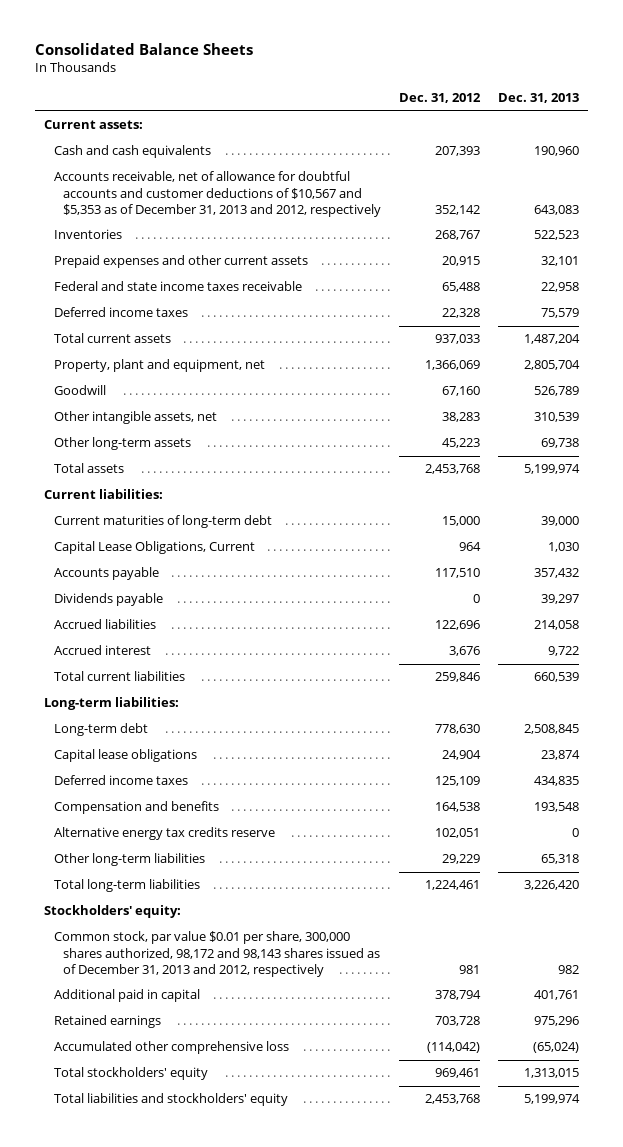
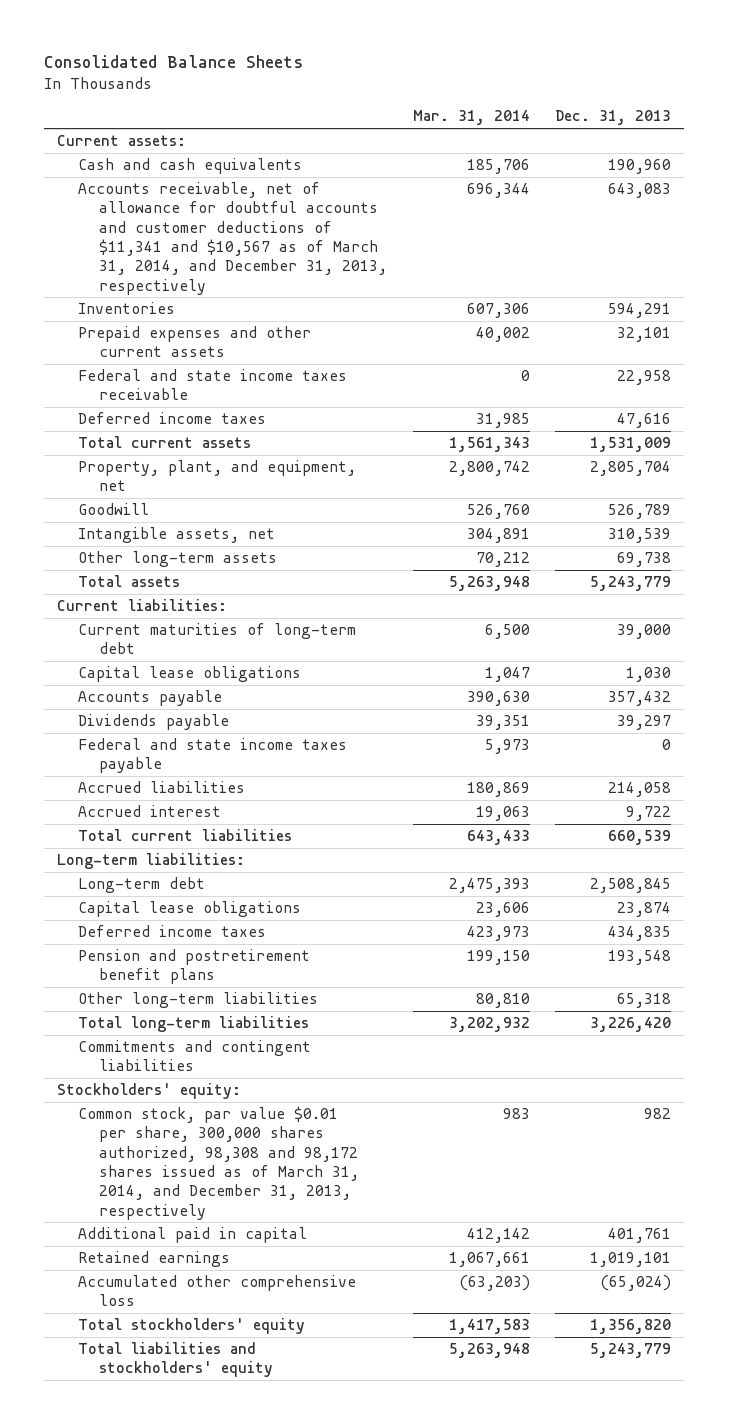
- | Dec. 31, 2012 | Dec. 31, 2013
+ | Mar. 31, 2014 | Dec. 31, 2013
- Accounts receivable, net of allowance for doubtful accounts and customer deductions of $10,567 and $5,353 as of December 31, 2013 and 2012, respectively | 352,142 | 643,083
- Inventories | 268,767 | 522,523
+ Accounts receivable, net of allowance for doubtful accounts and customer deductions of $11,341 and $10,567 as of March 31, 2014, and December 31, 2013, respectively | 696,344 | 643,083
+ Inventories | 607,306 | 594,291
- Deferred income taxes | 22,328 | 75,579
- Total current assets | 937,033 | 1,487,204
- Property, plant and equipment, net | 1,366,069 | 2,805,704
+ Deferred income taxes | 31,985 | 47,616
+ Total current assets | 1,561,343 | 1,531,009
+ Property, plant, and equipment, net | 2,800,742 | 2,805,704
- Other intangible assets, net | 38,283 | 310,539
+ Intangible assets, net | 304,891 | 310,539
- Total assets | 2,453,768 | 5,199,974
+ Total assets | 5,263,948 | 5,243,779
- Capital Lease Obligations, Current | 964 | 1,030
+ Capital lease obligations | 1,047 | 1,030
+ Federal and state income taxes payable | 5,973 | 0
- Compensation and benefits | 164,538 | 193,548
- Alternative energy tax credits reserve | 102,051 | 0
+ Pension and postretirement benefit plans | 199,150 | 193,548
+ Commitments and contingent liabilities
- Common stock, par value $0.01 per share, 300,000 shares authorized, 98,172 and 98,143 shares issued as of December 31, 2013 and 2012, respectively | 981 | 982
+ Common stock, par value $0.01 per share, 300,000 shares authorized, 98,308 and 98,172 shares issued as of March 31, 2014, and December 31, 2013, respectively | 983 | 982
- Retained earnings | 703,728 | 975,296
+ Retained earnings | 1,067,661 | 1,019,101
- Total stockholders' equity | 969,461 | 1,313,015
- Total liabilities and stockholders' equity | 2,453,768 | 5,199,974
+ Total stockholders' equity | 1,417,583 | 1,356,820
+ Total liabilities and stockholders' equity | 5,263,948 | 5,243,779

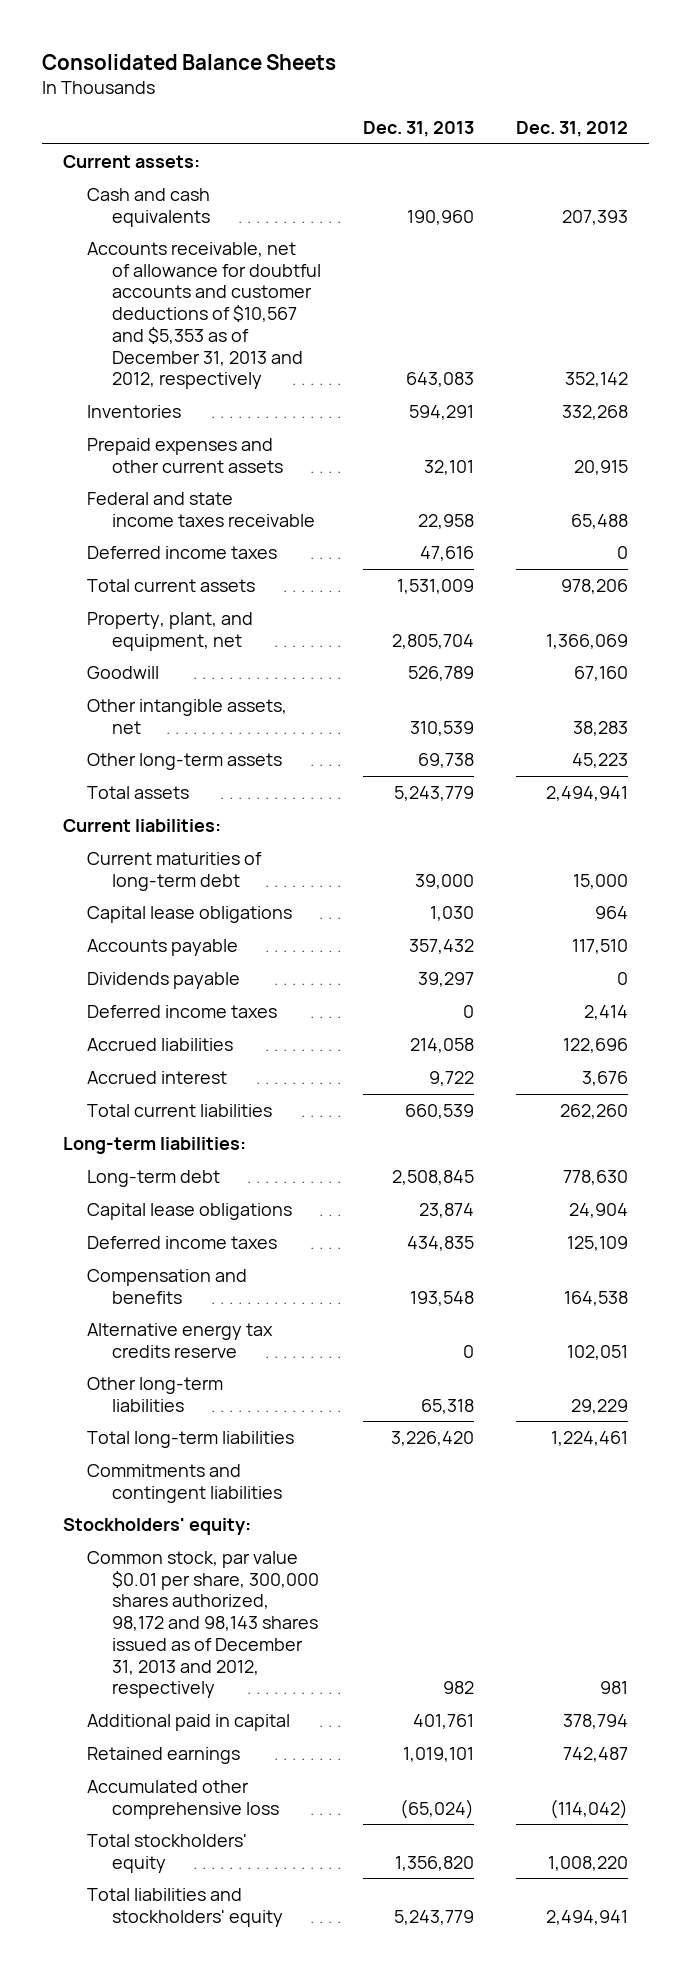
- | Mar. 31, 2014 | Dec. 31, 2013
+ | Dec. 31, 2013 | Dec. 31, 2012
- Accounts receivable, net of allowance for doubtful accounts and customer deductions of $11,341 and $10,567 as of March 31, 2014, and December 31, 2013, respectively | 696,344 | 643,083
+ Accounts receivable, net of allowance for doubtful accounts and customer deductions of $10,567 and $5,353 as of December 31, 2013 and 2012, respectively | 643,083 | 352,142
- Intangible assets, net | 304,891 | 310,539
+ Other intangible assets, net | 310,539 | 38,283
- Federal and state income taxes payable | 5,973 | 0
+ Deferred income taxes | 0 | 2,414
- Pension and postretirement benefit plans | 199,150 | 193,548
+ Compensation and benefits | 193,548 | 164,538
+ Alternative energy tax credits reserve | 0 | 102,051
- Common stock, par value $0.01 per share, 300,000 shares authorized, 98,308 and 98,172 shares issued as of March 31, 2014, and December 31, 2013, respectively | 983 | 982
+ Common stock, par value $0.01 per share, 300,000 shares authorized, 98,172 and 98,143 shares issued as of December 31, 2013 and 2012, respectively | 982 | 981

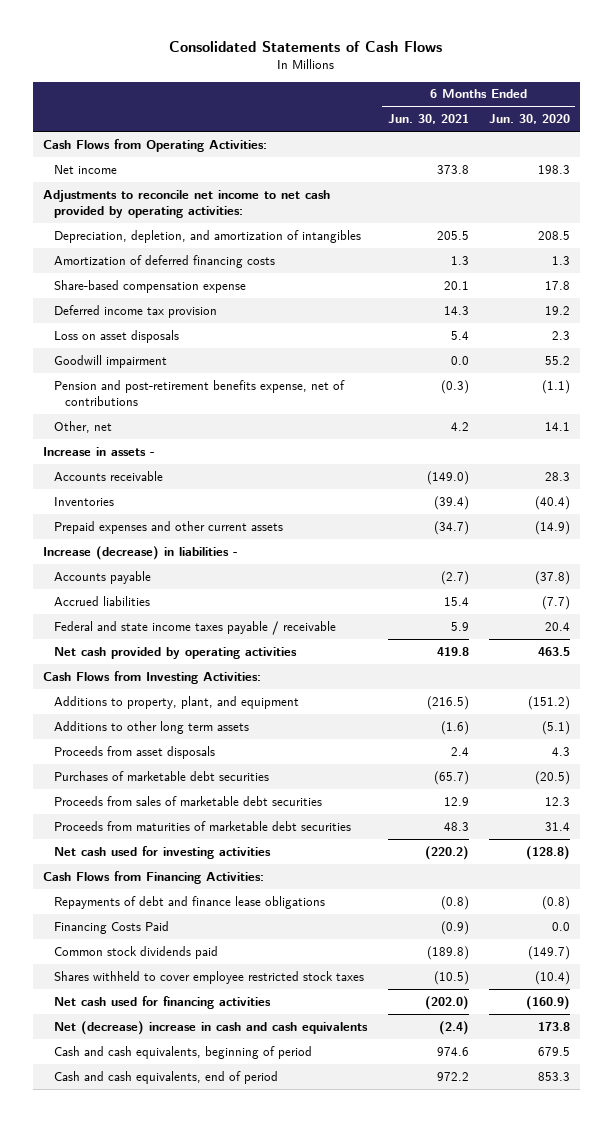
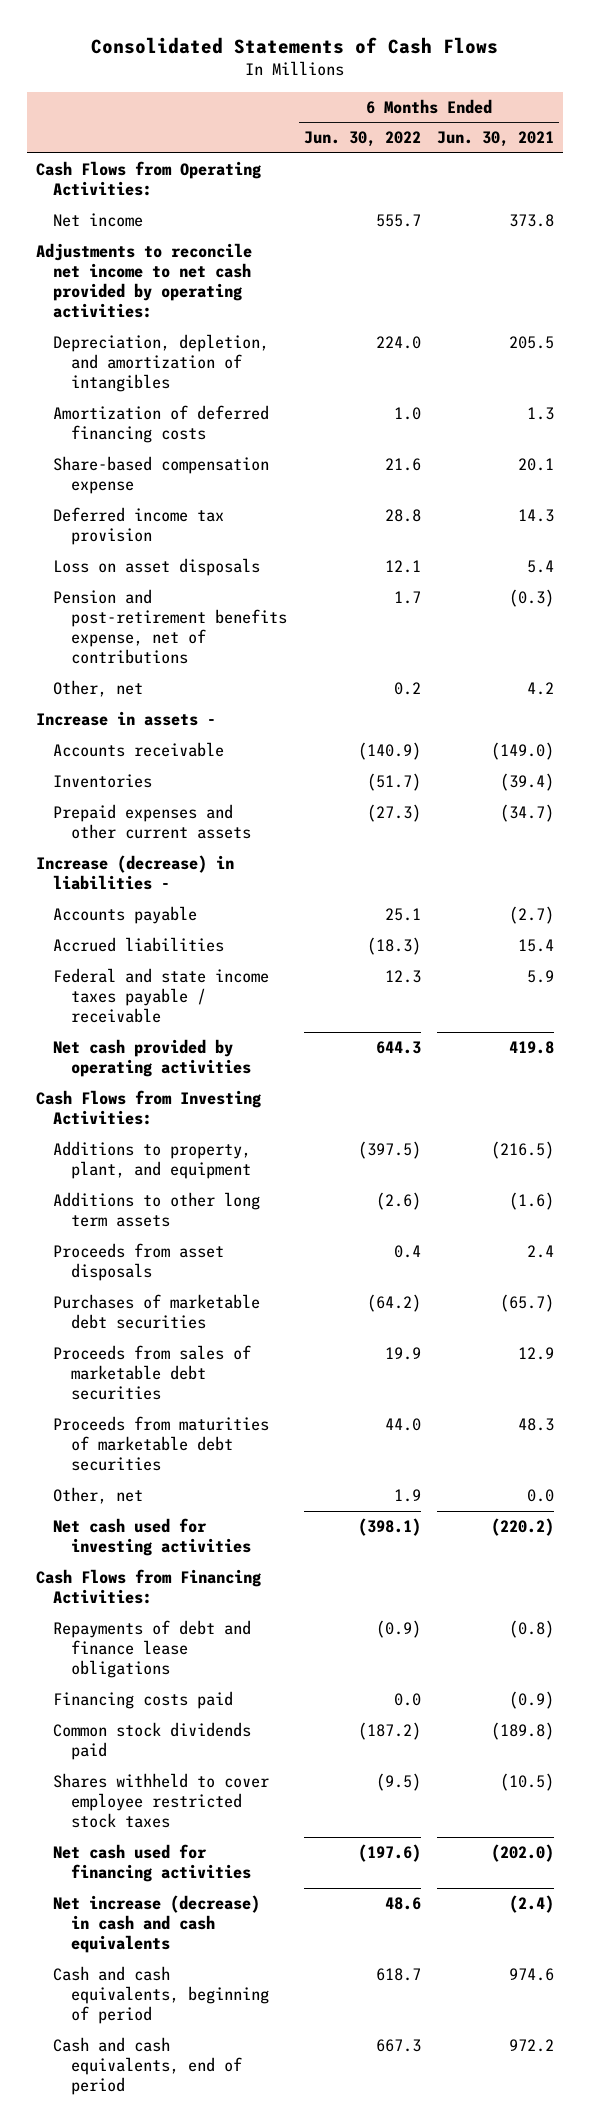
- | 6 Months Ended Jun. 30, 2021 | 6 Months Ended Jun. 30, 2020
+ | 6 Months Ended Jun. 30, 2022 | 6 Months Ended Jun. 30, 2021
- Goodwill impairment | 0.0 | 55.2
+ Other, net | 1.9 | 0.0
- Financing Costs Paid | (0.9) | 0.0
+ Financing costs paid | 0.0 | (0.9)
- Net (decrease) increase in cash and cash equivalents | (2.4) | 173.8
+ Net increase (decrease) in cash and cash equivalents | 48.6 | (2.4)

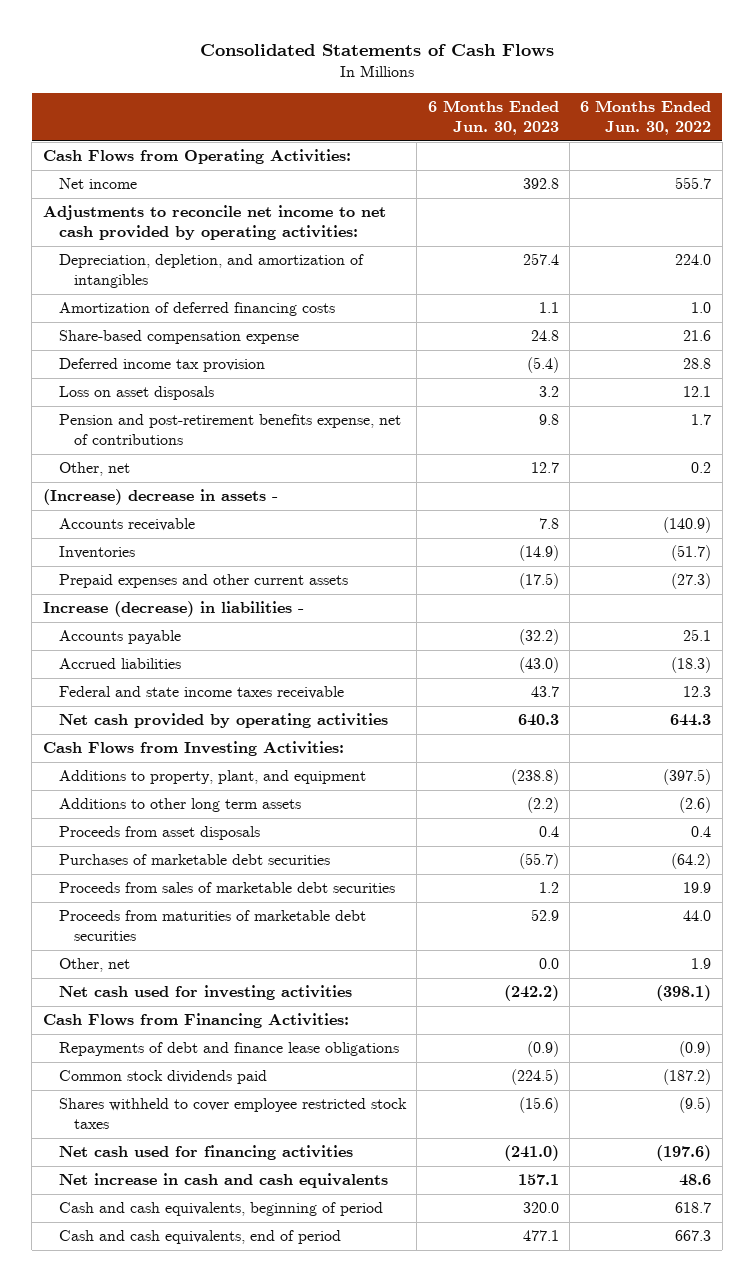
- | 6 Months Ended Jun. 30, 2022 | 6 Months Ended Jun. 30, 2021
+ | 6 Months Ended Jun. 30, 2023 | 6 Months Ended Jun. 30, 2022
- Increase in assets -
+ (Increase) decrease in assets -
- Federal and state income taxes payable / receivable | 12.3 | 5.9
+ Federal and state income taxes receivable | 43.7 | 12.3
- Financing costs paid | 0.0 | (0.9)
- Net increase (decrease) in cash and cash equivalents | 48.6 | (2.4)
+ Net increase in cash and cash equivalents | 157.1 | 48.6

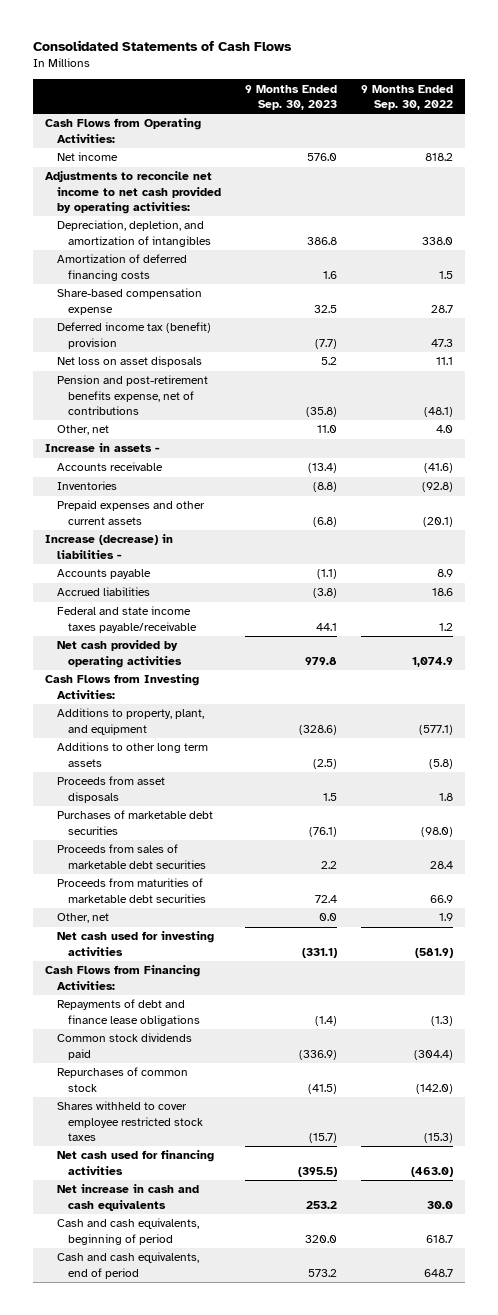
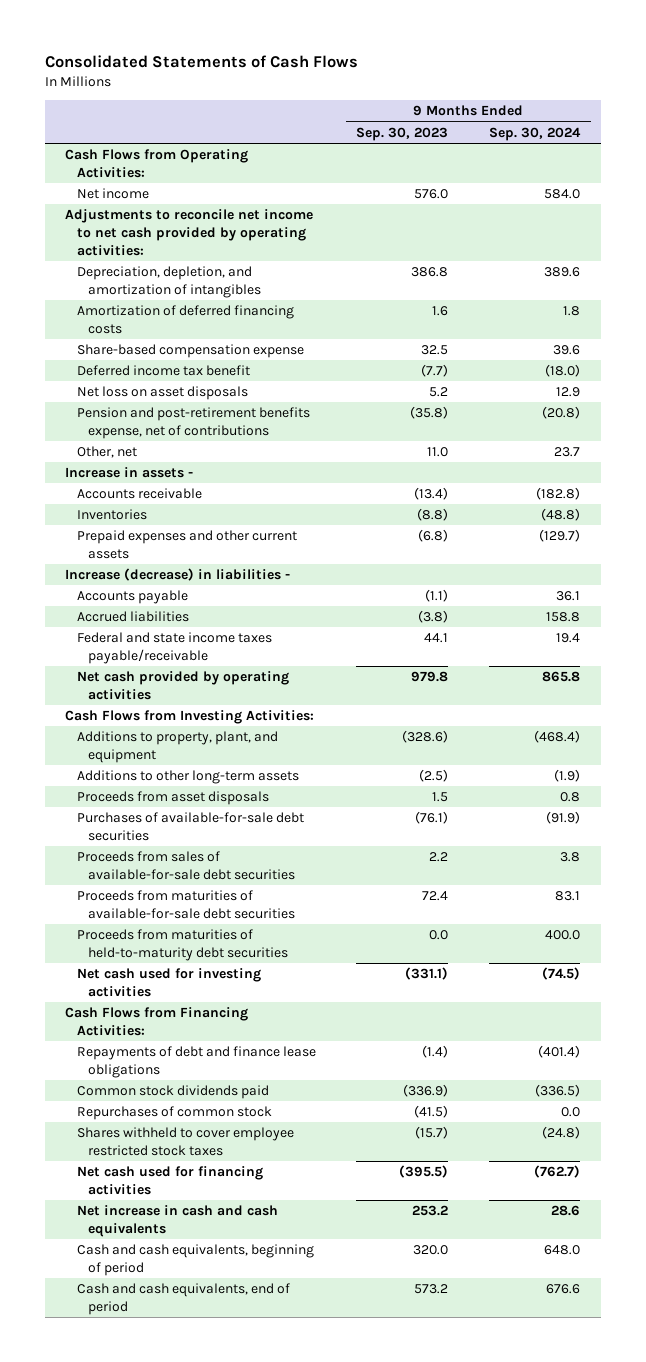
- | 9 Months Ended Sep. 30, 2023 | 9 Months Ended Sep. 30, 2022
+ | 9 Months Ended Sep. 30, 2023 | 9 Months Ended Sep. 30, 2024
- Deferred income tax (benefit) provision | (7.7) | 47.3
+ Deferred income tax benefit | (7.7) | (18.0)
- Additions to other long term assets | (2.5) | (5.8)
+ Additions to other long-term assets | (2.5) | (1.9)
- Purchases of marketable debt securities | (76.1) | (98.0)
- Proceeds from sales of marketable debt securities | 2.2 | 28.4
- Proceeds from maturities of marketable debt securities | 72.4 | 66.9
- Other, net | 0.0 | 1.9
+ Purchases of available-for-sale debt securities | (76.1) | (91.9)
+ Proceeds from sales of available-for-sale debt securities | 2.2 | 3.8
+ Proceeds from maturities of available-for-sale debt securities | 72.4 | 83.1
+ Proceeds from maturities of held-to-maturity debt securities | 0.0 | 400.0

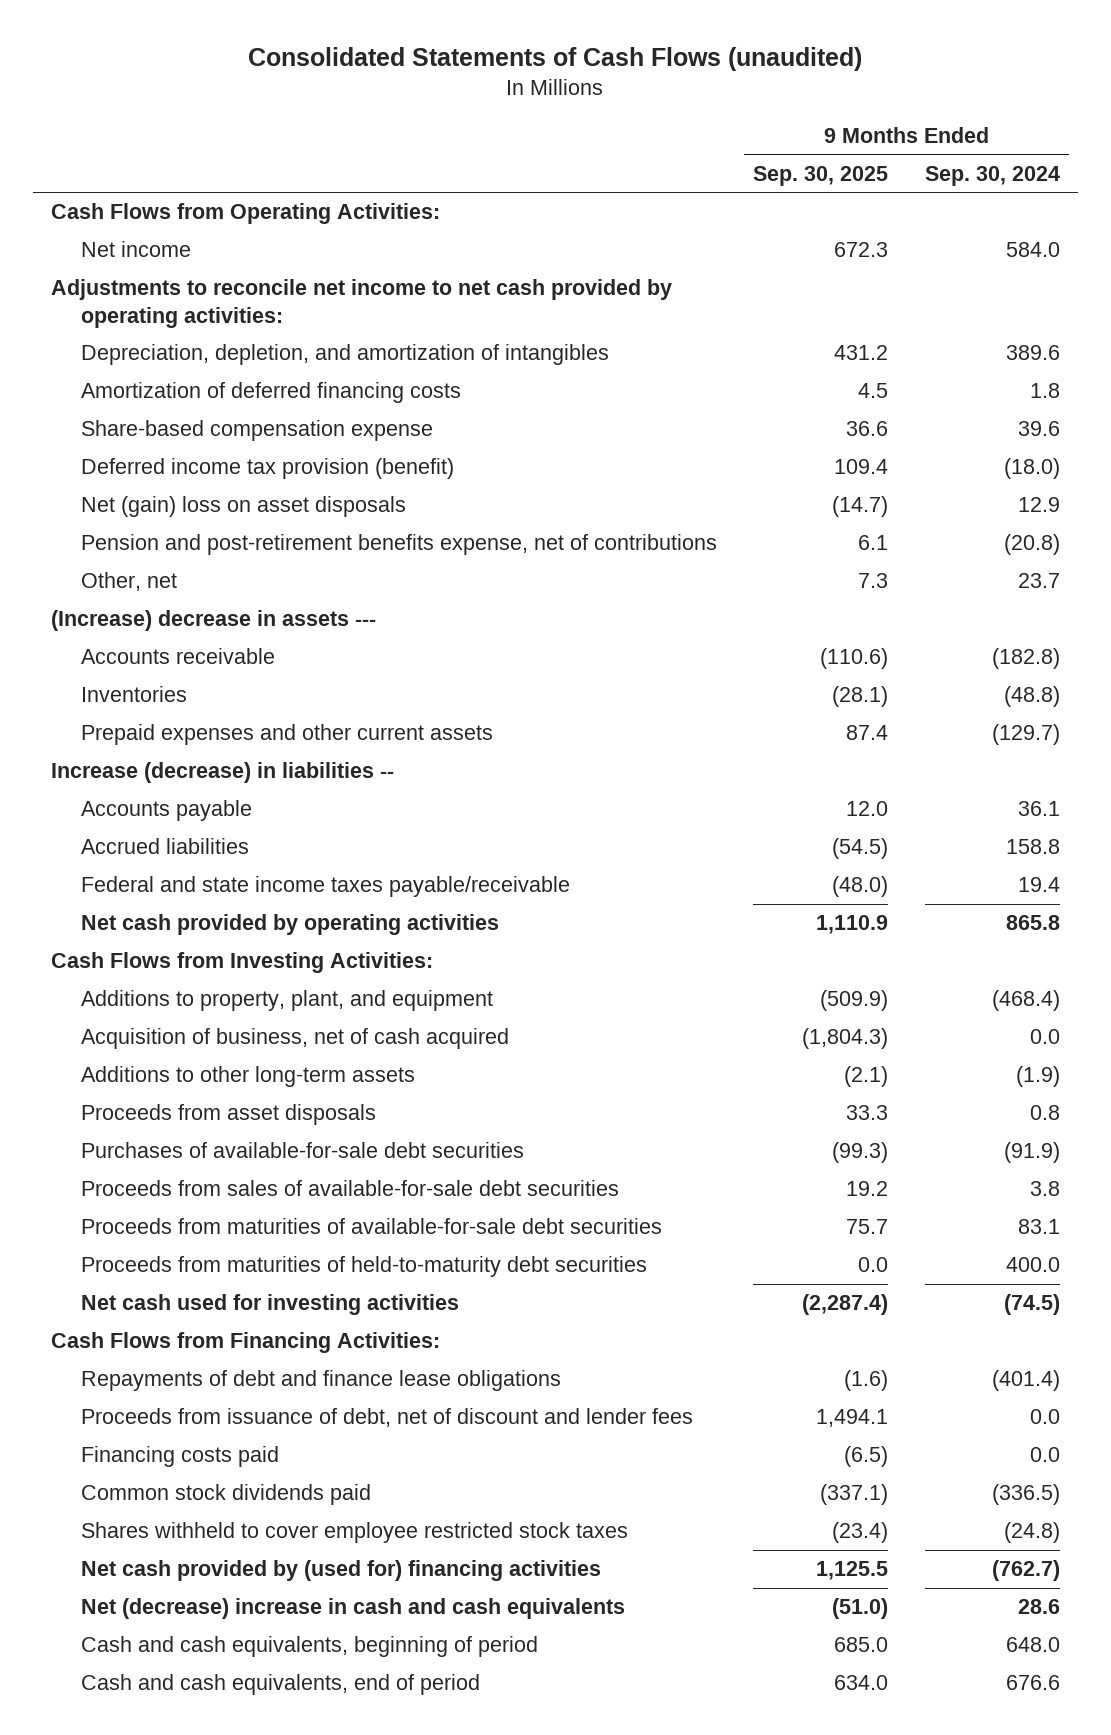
- Consolidated Statements of Cash Flows
+ Consolidated Statements of Cash Flows (unaudited)
- | 9 Months Ended Sep. 30, 2023 | 9 Months Ended Sep. 30, 2024
+ | 9 Months Ended Sep. 30, 2025 | 9 Months Ended Sep. 30, 2024
- Deferred income tax benefit | (7.7) | (18.0)
- Net loss on asset disposals | 5.2 | 12.9
+ Deferred income tax provision (benefit) | 109.4 | (18.0)
+ Net (gain) loss on asset disposals | (14.7) | 12.9
- Increase in assets -
+ (Increase) decrease in assets ---
- Increase (decrease) in liabilities -
+ Increase (decrease) in liabilities --
+ Acquisition of business, net of cash acquired | (1,804.3) | 0.0
+ Proceeds from issuance of debt, net of discount and lender fees | 1,494.1 | 0.0
+ Financing costs paid | (6.5) | 0.0
- Repurchases of common stock | (41.5) | 0.0
- Net cash used for financing activities | (395.5) | (762.7)
- Net increase in cash and cash equivalents | 253.2 | 28.6
+ Net cash provided by (used for) financing activities | 1,125.5 | (762.7)
+ Net (decrease) increase in cash and cash equivalents | (51.0) | 28.6

